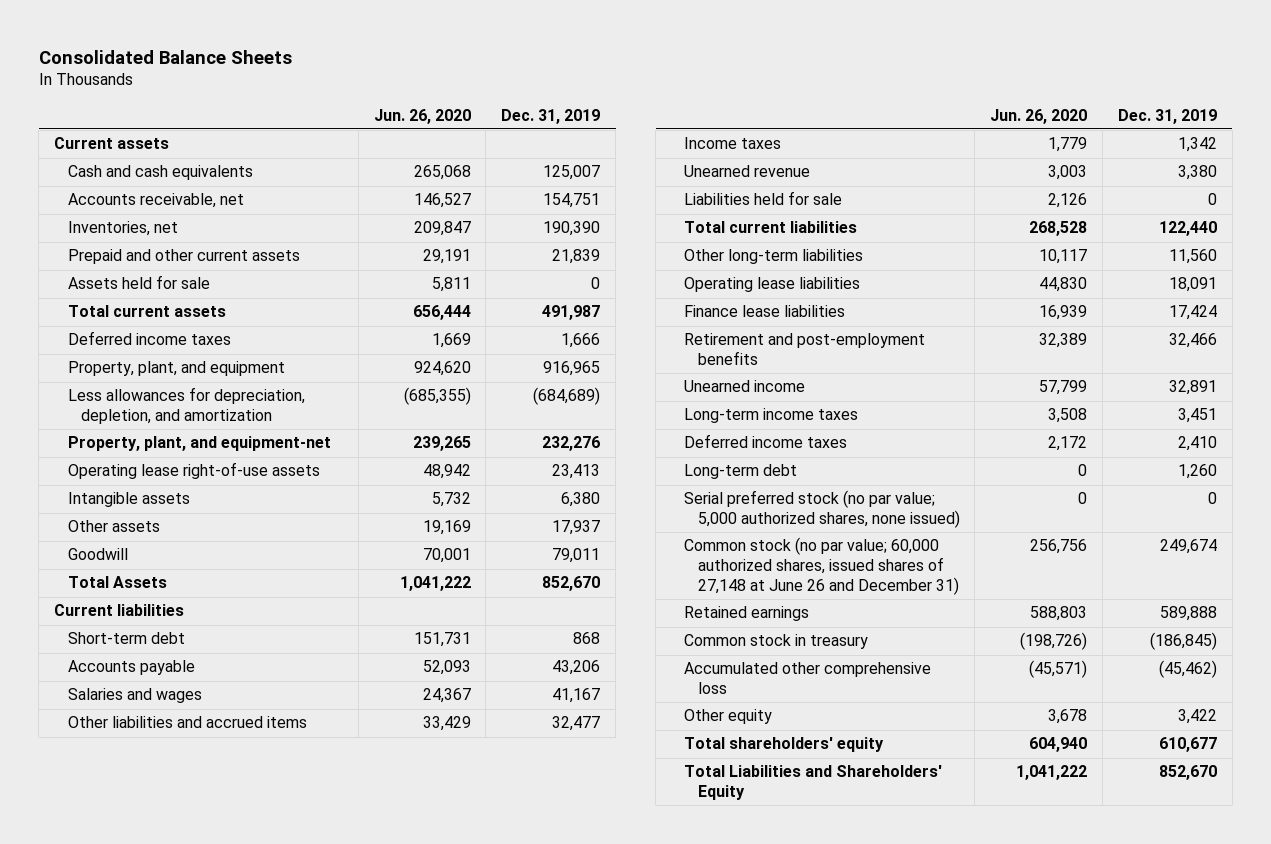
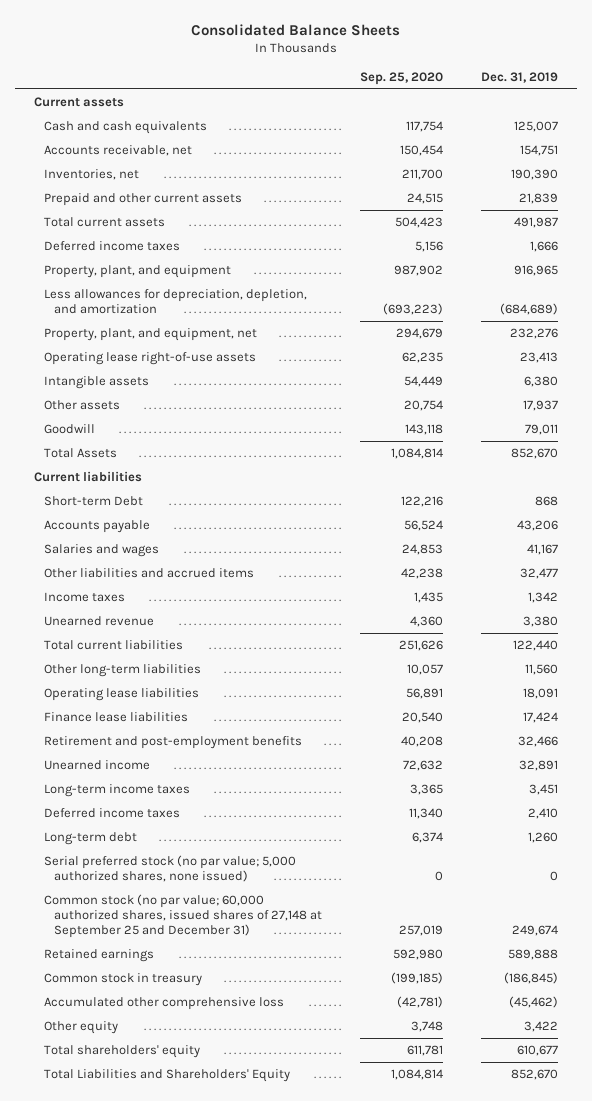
- | Jun. 26, 2020 | Dec. 31, 2019
+ | Sep. 25, 2020 | Dec. 31, 2019
- Assets held for sale | 5,811 | 0
- Property, plant, and equipment-net | 239,265 | 232,276
+ Property, plant, and equipment, net | 294,679 | 232,276
- Short-term debt | 151,731 | 868
+ Short-term Debt | 122,216 | 868
- Liabilities held for sale | 2,126 | 0
- Common stock (no par value; 60,000 authorized shares, issued shares of 27,148 at June 26 and December 31) | 256,756 | 249,674
+ Common stock (no par value; 60,000 authorized shares, issued shares of 27,148 at September 25 and December 31) | 257,019 | 249,674

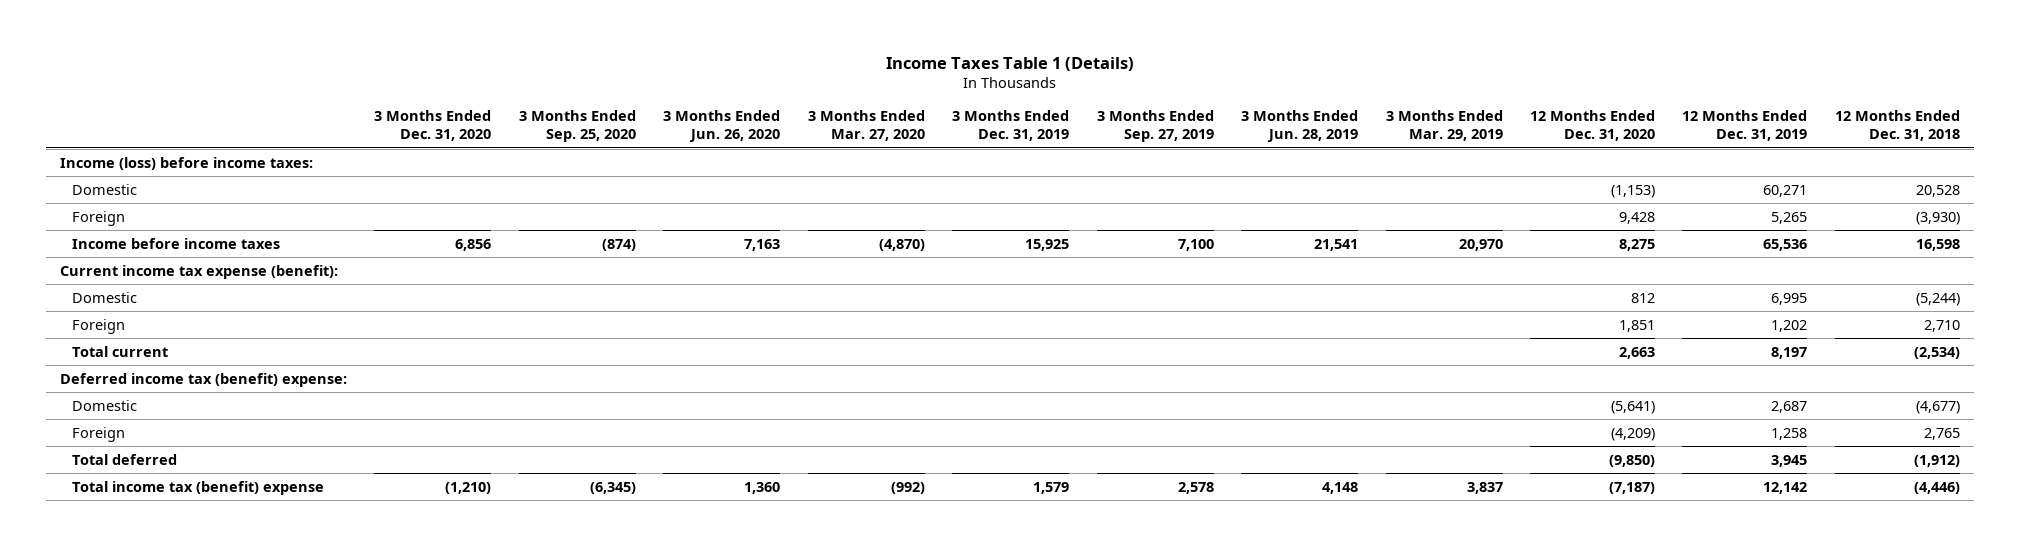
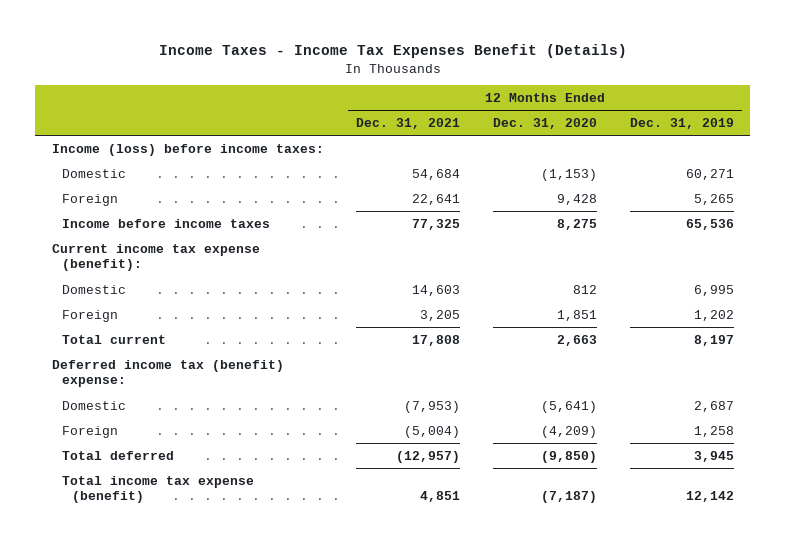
- Income Taxes Table 1 (Details)
+ Income Taxes - Income Tax Expenses Benefit (Details)
- | 3 Months Ended Dec. 31, 2020 | 3 Months Ended Sep. 25, 2020 | 3 Months Ended Jun. 26, 2020 | 3 Months Ended Mar. 27, 2020 | 3 Months Ended Dec. 31, 2019 | 3 Months Ended Sep. 27, 2019 | 3 Months Ended Jun. 28, 2019 | 3 Months Ended Mar. 29, 2019 | 12 Months Ended Dec. 31, 2020 | 12 Months Ended Dec. 31, 2019 | 12 Months Ended Dec. 31, 2018
+ | 12 Months Ended Dec. 31, 2021 | 12 Months Ended Dec. 31, 2020 | 12 Months Ended Dec. 31, 2019
- Total income tax (benefit) expense | (1,210) | (6,345) | 1,360 | (992) | 1,579 | 2,578 | 4,148 | 3,837 | (7,187) | 12,142 | (4,446)
+ Total income tax expense (benefit) | 4,851 | (7,187) | 12,142

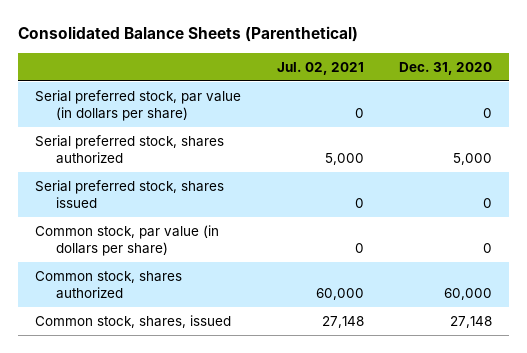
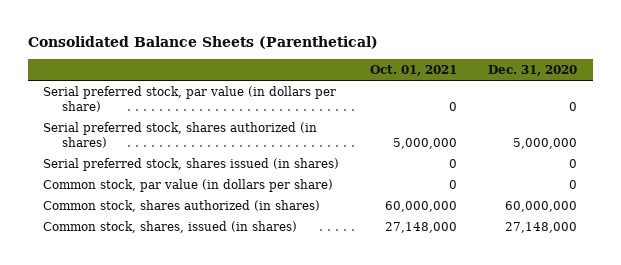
- | Jul. 02, 2021 | Dec. 31, 2020
+ | Oct. 01, 2021 | Dec. 31, 2020
- Serial preferred stock, shares authorized | 5,000 | 5,000
- Serial preferred stock, shares issued | 0 | 0
+ Serial preferred stock, shares authorized (in shares) | 5,000,000 | 5,000,000
+ Serial preferred stock, shares issued (in shares) | 0 | 0
- Common stock, shares authorized | 60,000 | 60,000
- Common stock, shares, issued | 27,148 | 27,148
+ Common stock, shares authorized (in shares) | 60,000,000 | 60,000,000
+ Common stock, shares, issued (in shares) | 27,148,000 | 27,148,000

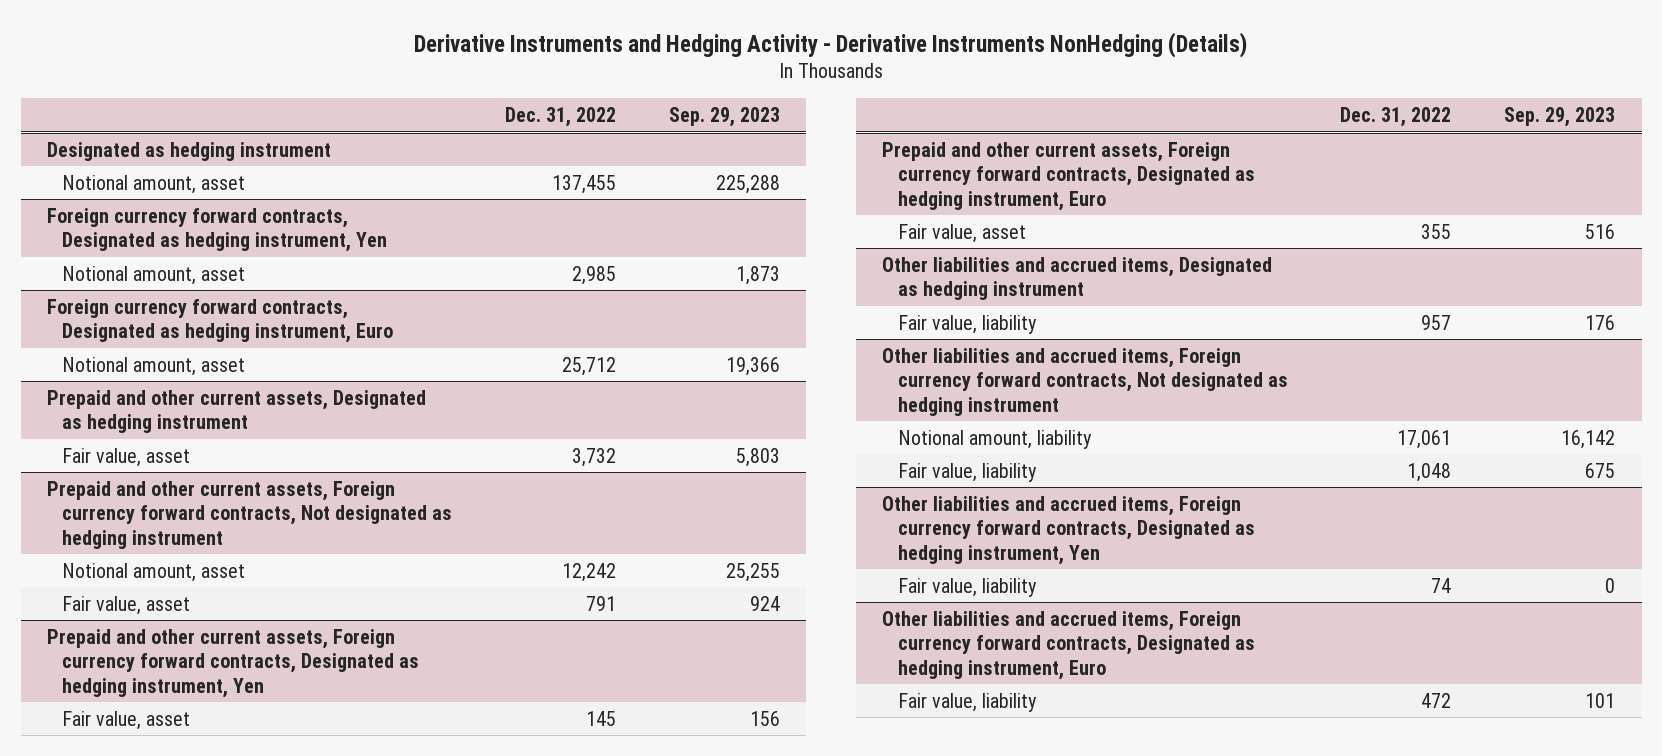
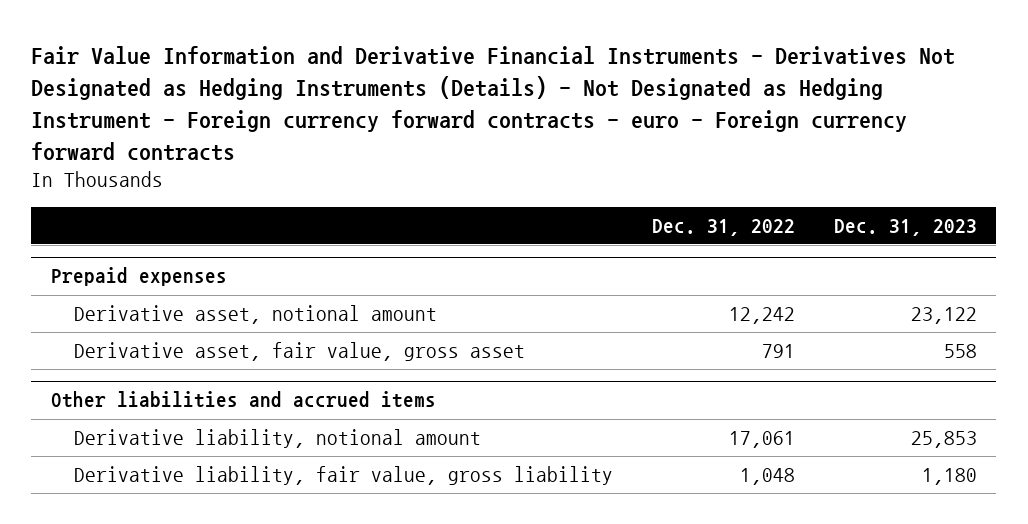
- Derivative Instruments and Hedging Activity - Derivative Instruments NonHedging (Details)
+ Fair Value Information and Derivative Financial Instruments - Derivatives Not Designated as Hedging Instruments (Details) - Not Designated as Hedging Instrument - Foreign currency forward contracts - euro - Foreign currency forward contracts
- | Dec. 31, 2022 | Sep. 29, 2023
+ | Dec. 31, 2022 | Dec. 31, 2023
- Designated as hedging instrument
- Notional amount, asset | 137,455 | 225,288
- Foreign currency forward contracts, Designated as hedging instrument, Yen
- Notional amount, asset | 2,985 | 1,873
- Foreign currency forward contracts, Designated as hedging instrument, Euro
- Notional amount, asset | 25,712 | 19,366
- Prepaid and other current assets, Designated as hedging instrument
- Fair value, asset | 3,732 | 5,803
- Prepaid and other current assets, Foreign currency forward contracts, Not designated as hedging instrument
- Notional amount, asset | 12,242 | 25,255
- Fair value, asset | 791 | 924
- Prepaid and other current assets, Foreign currency forward contracts, Designated as hedging instrument, Yen
- Fair value, asset | 145 | 156
- Prepaid and other current assets, Foreign currency forward contracts, Designated as hedging instrument, Euro
- Fair value, asset | 355 | 516
- Other liabilities and accrued items, Designated as hedging instrument
- Fair value, liability | 957 | 176
- Other liabilities and accrued items, Foreign currency forward contracts, Not designated as hedging instrument
- Notional amount, liability | 17,061 | 16,142
- Fair value, liability | 1,048 | 675
- Other liabilities and accrued items, Foreign currency forward contracts, Designated as hedging instrument, Yen
- Fair value, liability | 74 | 0
- Other liabilities and accrued items, Foreign currency forward contracts, Designated as hedging instrument, Euro
- Fair value, liability | 472 | 101
+ Prepaid expenses
+ Derivative asset, notional amount | 12,242 | 23,122
+ Derivative asset, fair value, gross asset | 791 | 558
+ Other liabilities and accrued items
+ Derivative liability, notional amount | 17,061 | 25,853
+ Derivative liability, fair value, gross liability | 1,048 | 1,180

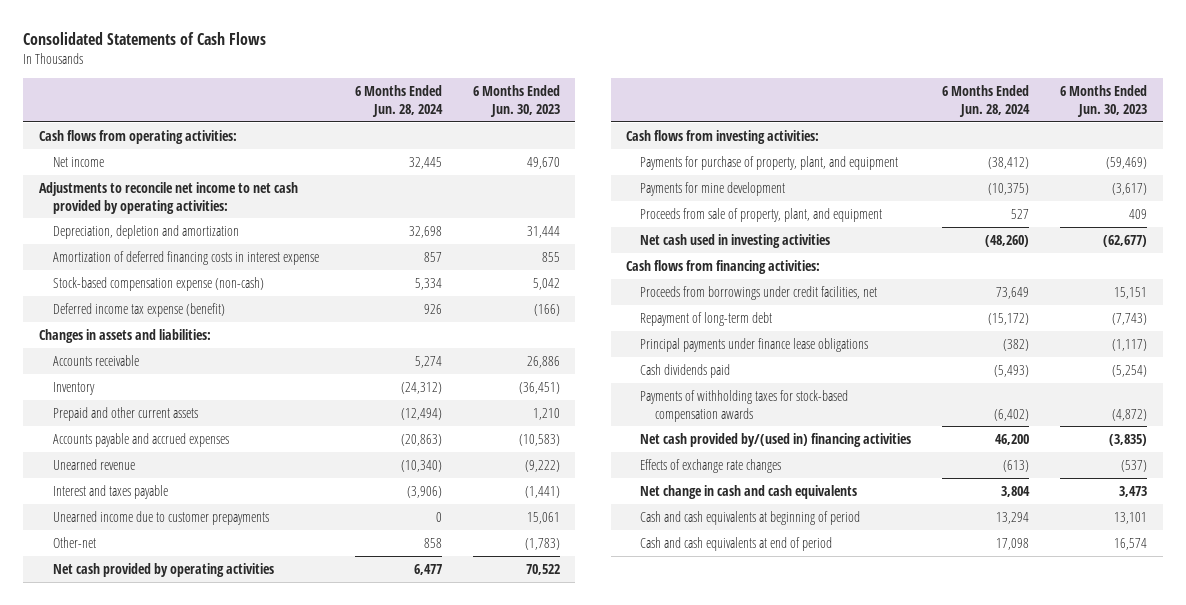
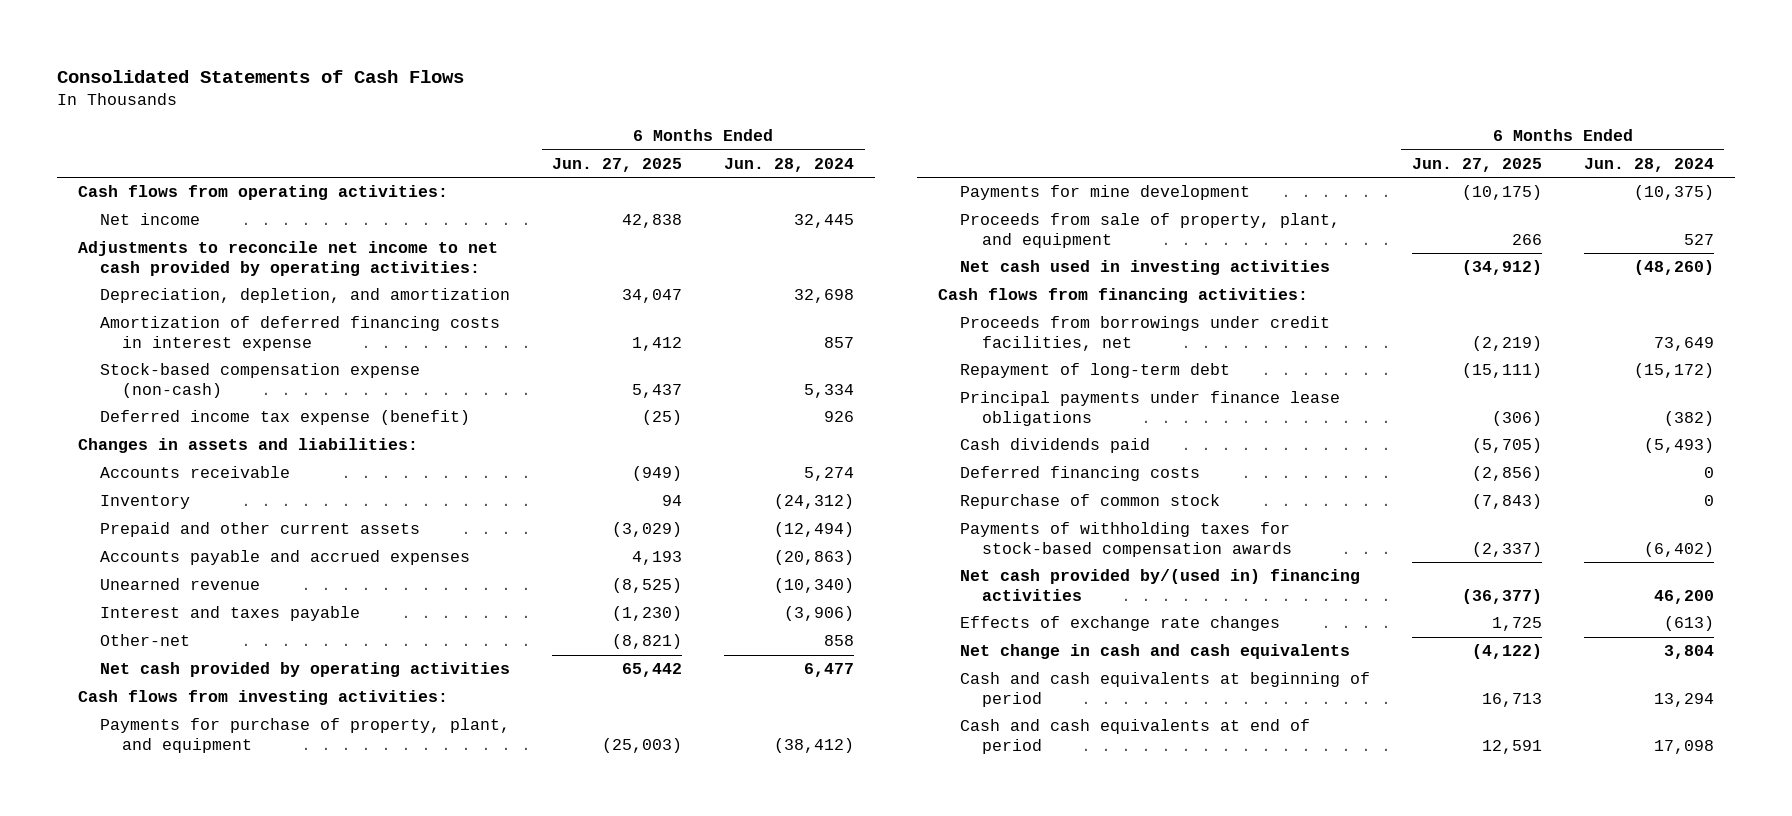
- | 6 Months Ended Jun. 28, 2024 | 6 Months Ended Jun. 30, 2023
+ | 6 Months Ended Jun. 27, 2025 | 6 Months Ended Jun. 28, 2024
- Depreciation, depletion and amortization | 32,698 | 31,444
+ Depreciation, depletion, and amortization | 34,047 | 32,698
- Unearned income due to customer prepayments | 0 | 15,061
+ Deferred financing costs | (2,856) | 0
+ Repurchase of common stock | (7,843) | 0

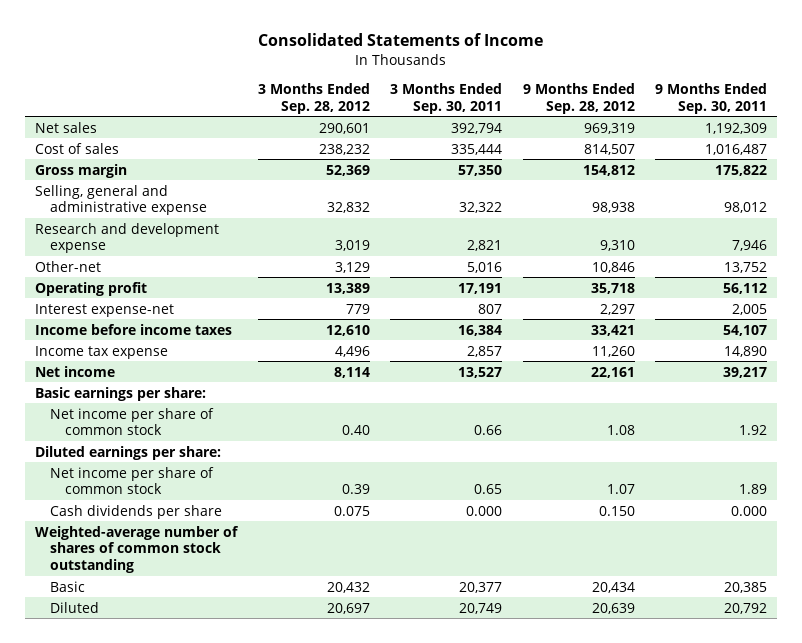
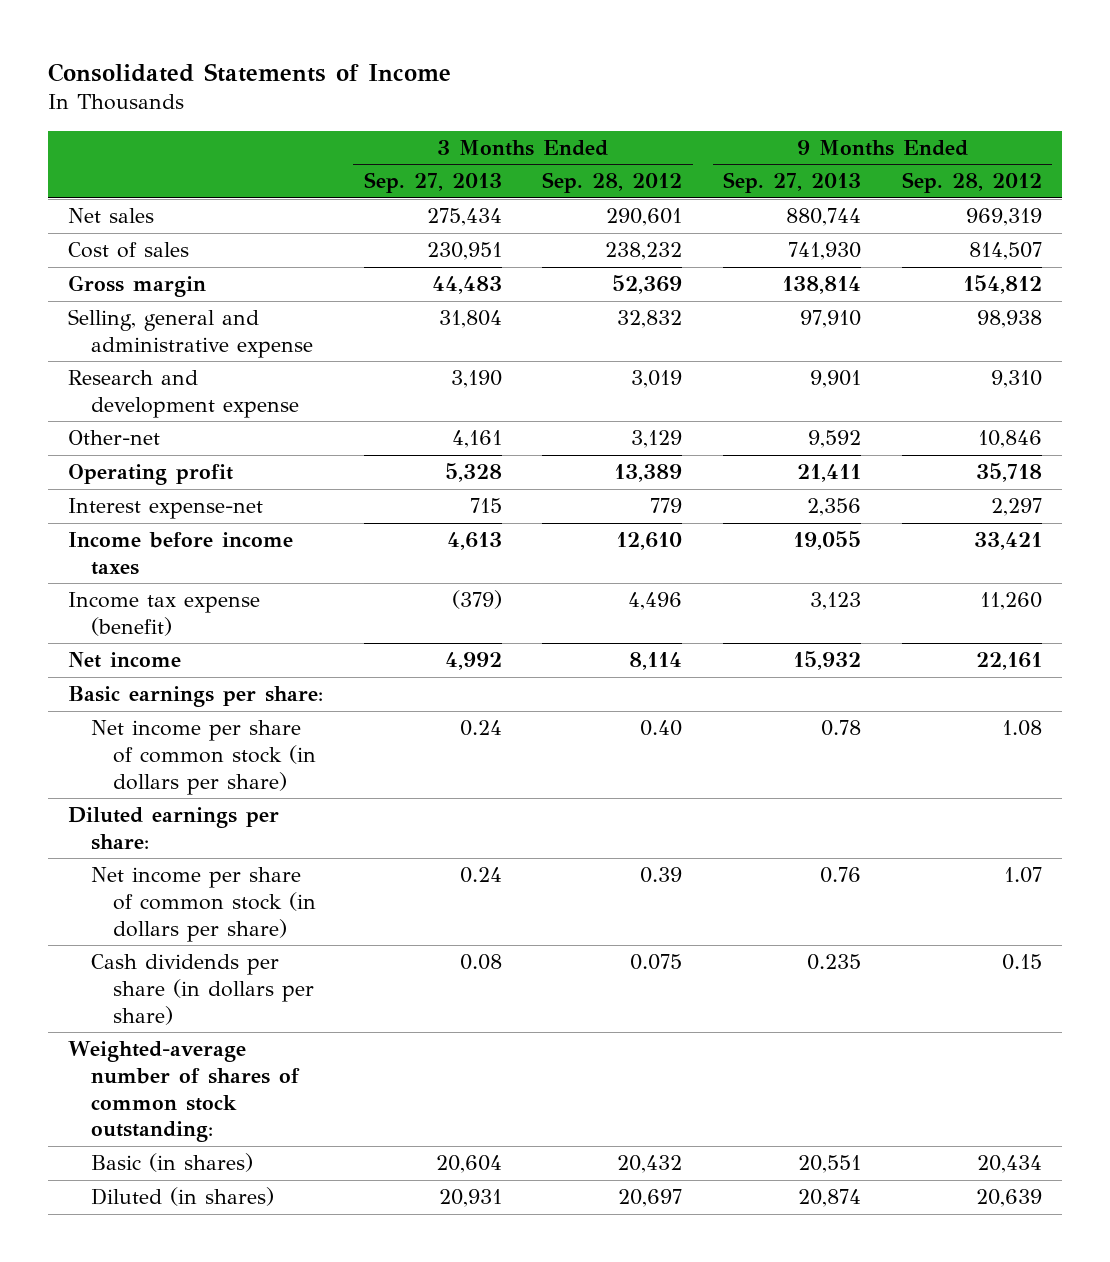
- | 3 Months Ended Sep. 28, 2012 | 3 Months Ended Sep. 30, 2011 | 9 Months Ended Sep. 28, 2012 | 9 Months Ended Sep. 30, 2011
+ | 3 Months Ended Sep. 27, 2013 | 3 Months Ended Sep. 28, 2012 | 9 Months Ended Sep. 27, 2013 | 9 Months Ended Sep. 28, 2012
- Income tax expense | 4,496 | 2,857 | 11,260 | 14,890
+ Income tax expense (benefit) | (379) | 4,496 | 3,123 | 11,260
- Net income per share of common stock | 0.40 | 0.66 | 1.08 | 1.92
+ Net income per share of common stock (in dollars per share) | 0.24 | 0.40 | 0.78 | 1.08
- Net income per share of common stock | 0.39 | 0.65 | 1.07 | 1.89
- Cash dividends per share | 0.075 | 0.000 | 0.150 | 0.000
- Weighted-average number of shares of common stock outstanding
- Basic | 20,432 | 20,377 | 20,434 | 20,385
- Diluted | 20,697 | 20,749 | 20,639 | 20,792
+ Net income per share of common stock (in dollars per share) | 0.24 | 0.39 | 0.76 | 1.07
+ Cash dividends per share (in dollars per share) | 0.08 | 0.075 | 0.235 | 0.15
+ Weighted-average number of shares of common stock outstanding:
+ Basic (in shares) | 20,604 | 20,432 | 20,551 | 20,434
+ Diluted (in shares) | 20,931 | 20,697 | 20,874 | 20,639

